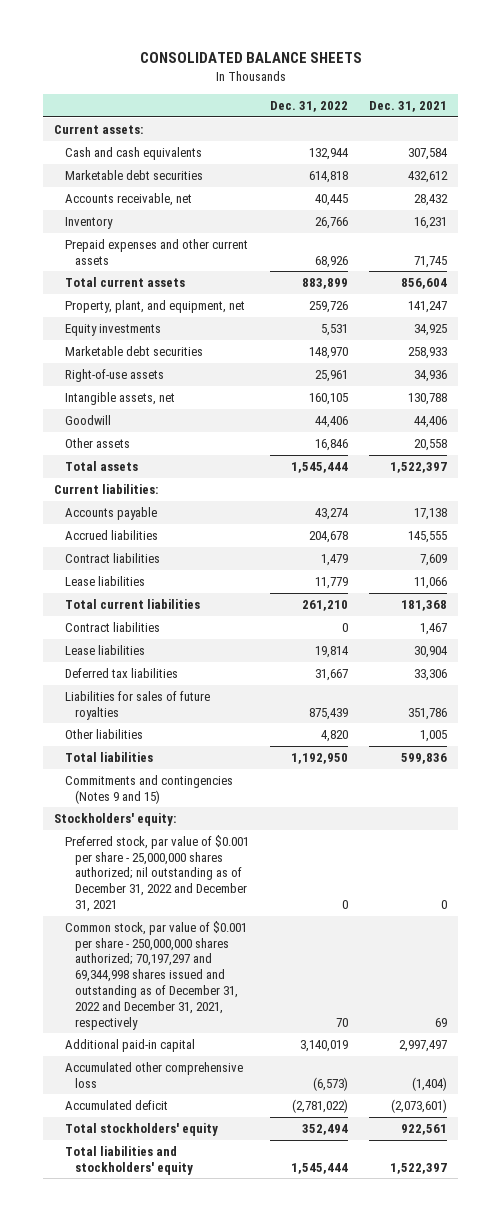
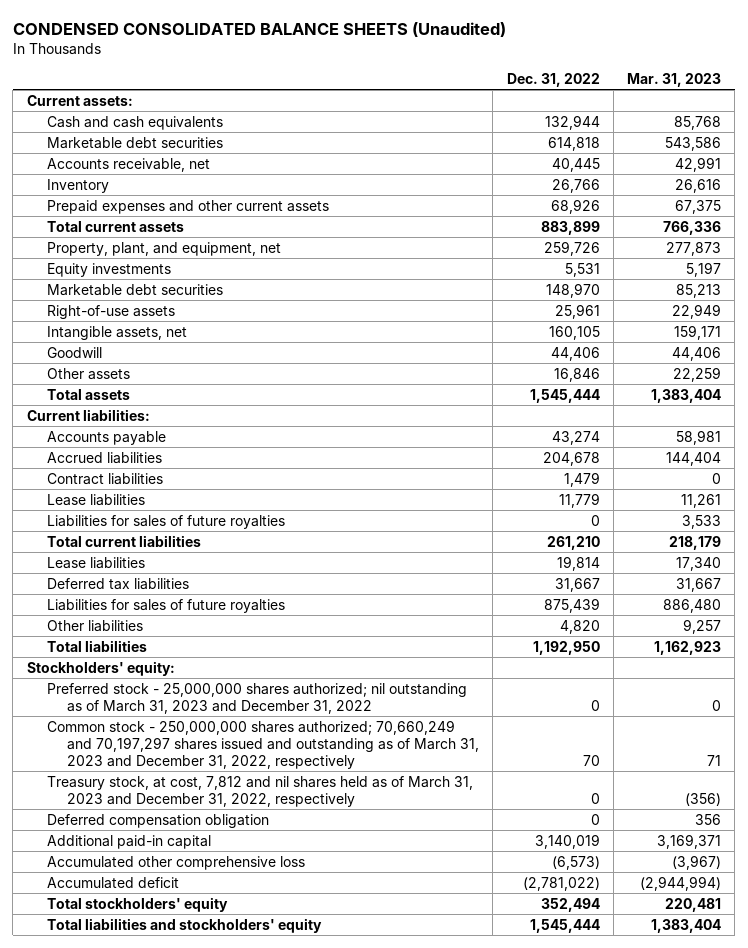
- CONSOLIDATED BALANCE SHEETS
+ CONDENSED CONSOLIDATED BALANCE SHEETS (Unaudited)
- | Dec. 31, 2022 | Dec. 31, 2021
+ | Dec. 31, 2022 | Mar. 31, 2023
+ Liabilities for sales of future royalties | 0 | 3,533
- Contract liabilities | 0 | 1,467
- Commitments and contingencies (Notes 9 and 15)
- Preferred stock, par value of $0.001 per share - 25,000,000 shares authorized; nil outstanding as of December 31, 2022 and December 31, 2021 | 0 | 0
- Common stock, par value of $0.001 per share - 250,000,000 shares authorized; 70,197,297 and 69,344,998 shares issued and outstanding as of December 31, 2022 and December 31, 2021, respectively | 70 | 69
+ Preferred stock - 25,000,000 shares authorized; nil outstanding as of March 31, 2023 and December 31, 2022 | 0 | 0
+ Common stock - 250,000,000 shares authorized; 70,660,249 and 70,197,297 shares issued and outstanding as of March 31, 2023 and December 31, 2022, respectively | 70 | 71
+ Treasury stock, at cost, 7,812 and nil shares held as of March 31, 2023 and December 31, 2022, respectively | 0 | (356)
+ Deferred compensation obligation | 0 | 356

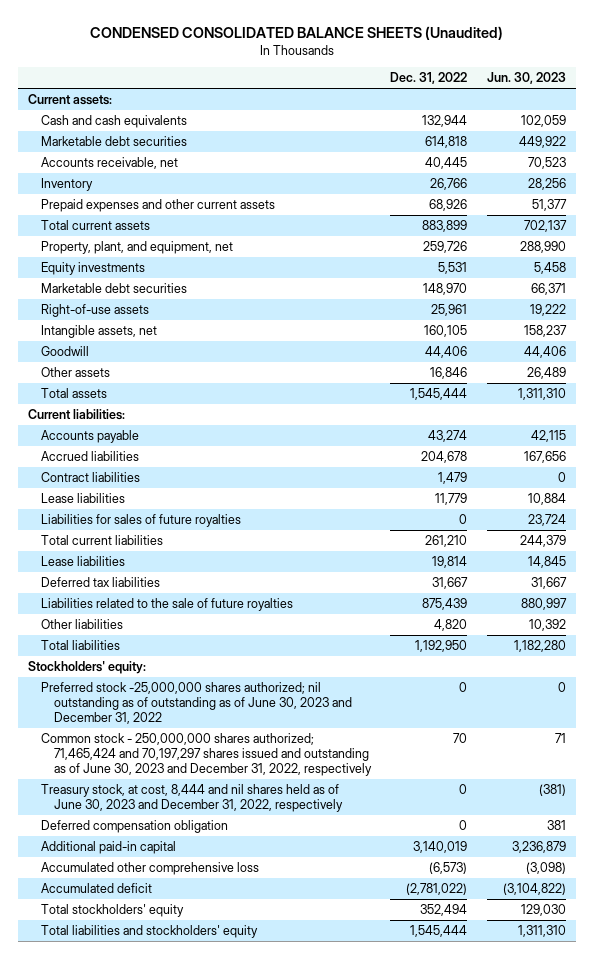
- | Dec. 31, 2022 | Mar. 31, 2023
+ | Dec. 31, 2022 | Jun. 30, 2023
- Liabilities for sales of future royalties | 875,439 | 886,480
+ Liabilities related to the sale of future royalties | 875,439 | 880,997
- Preferred stock - 25,000,000 shares authorized; nil outstanding as of March 31, 2023 and December 31, 2022 | 0 | 0
- Common stock - 250,000,000 shares authorized; 70,660,249 and 70,197,297 shares issued and outstanding as of March 31, 2023 and December 31, 2022, respectively | 70 | 71
- Treasury stock, at cost, 7,812 and nil shares held as of March 31, 2023 and December 31, 2022, respectively | 0 | (356)
+ Preferred stock -25,000,000 shares authorized; nil outstanding as of outstanding as of June 30, 2023 and December 31, 2022 | 0 | 0
+ Common stock - 250,000,000 shares authorized; 71,465,424 and 70,197,297 shares issued and outstanding as of June 30, 2023 and December 31, 2022, respectively | 70 | 71
+ Treasury stock, at cost, 8,444 and nil shares held as of June 30, 2023 and December 31, 2022, respectively | 0 | (381)

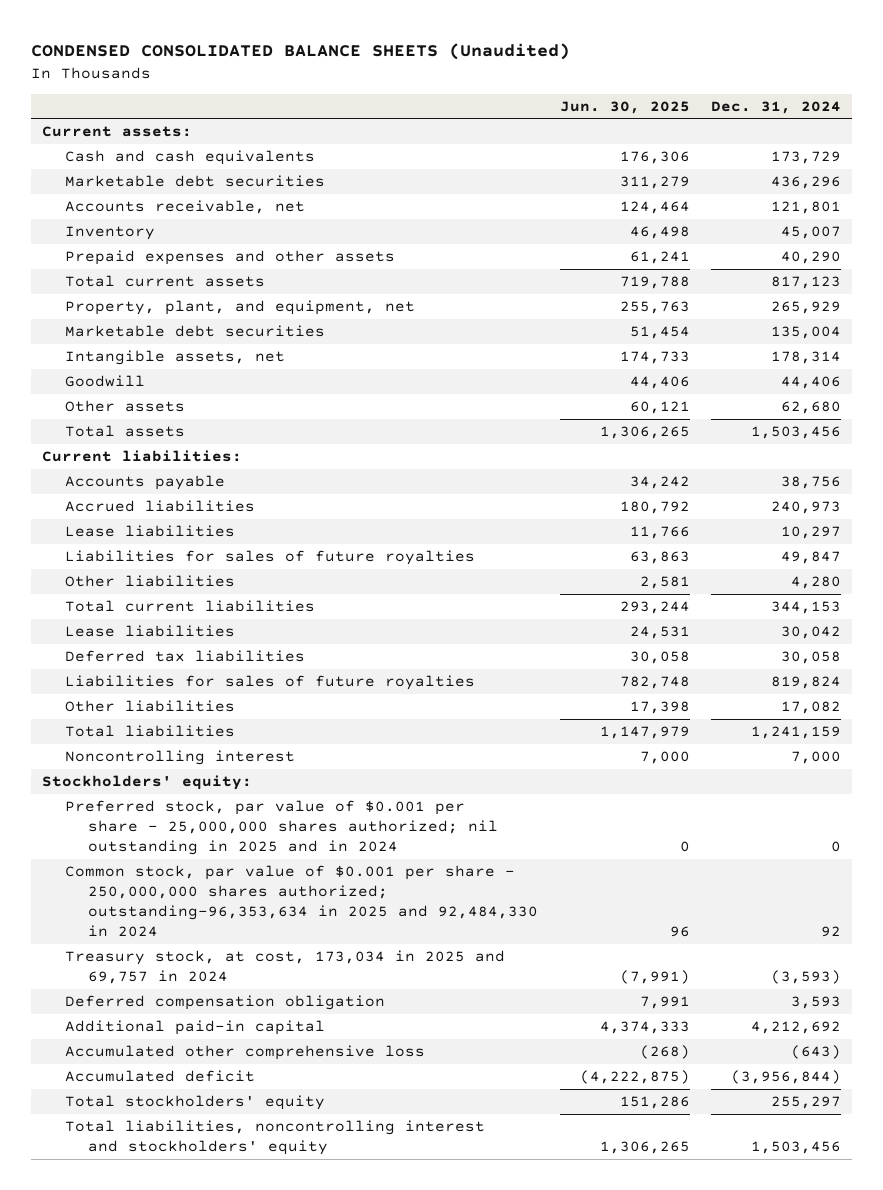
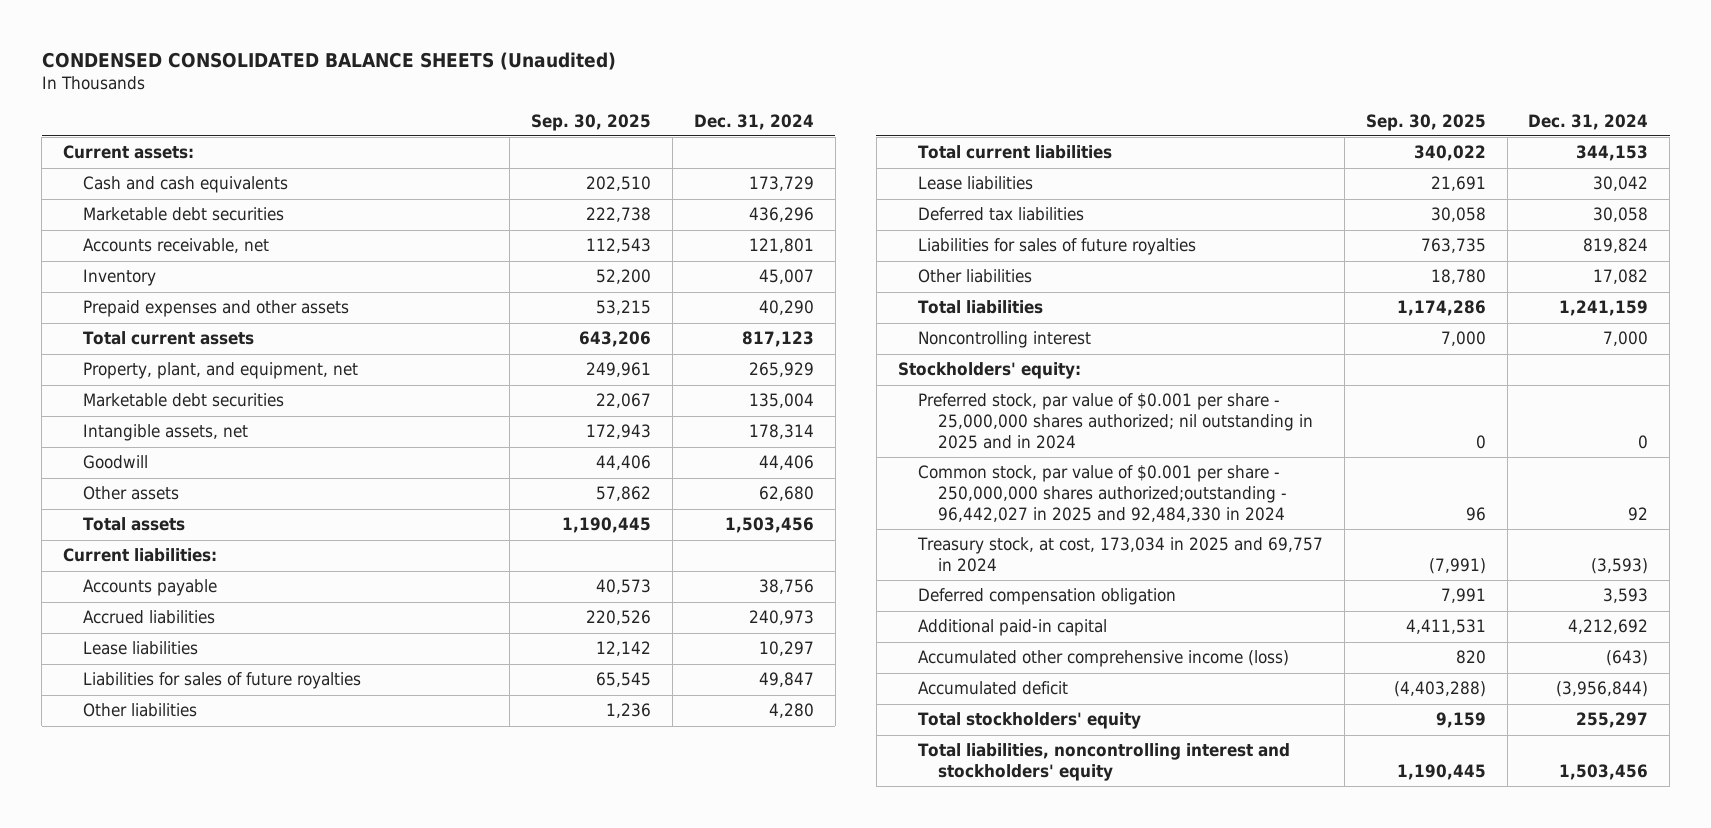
- | Jun. 30, 2025 | Dec. 31, 2024
+ | Sep. 30, 2025 | Dec. 31, 2024
- Common stock, par value of $0.001 per share - 250,000,000 shares authorized; outstanding-96,353,634 in 2025 and 92,484,330 in 2024 | 96 | 92
+ Common stock, par value of $0.001 per share - 250,000,000 shares authorized;outstanding - 96,442,027 in 2025 and 92,484,330 in 2024 | 96 | 92
- Accumulated other comprehensive loss | (268) | (643)
+ Accumulated other comprehensive income (loss) | 820 | (643)

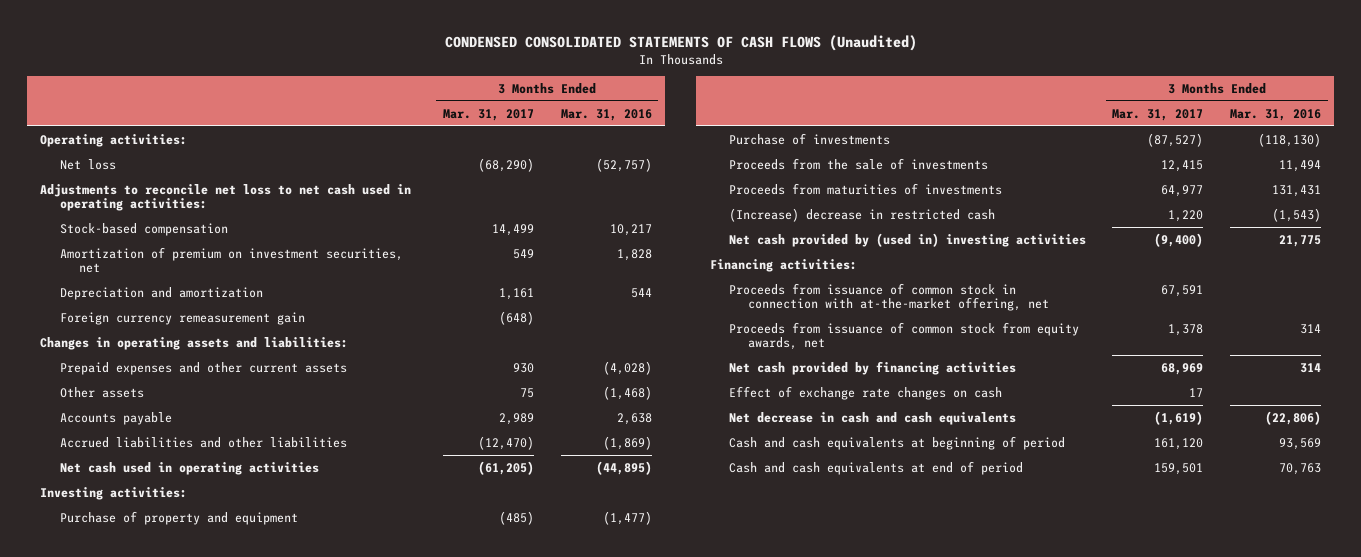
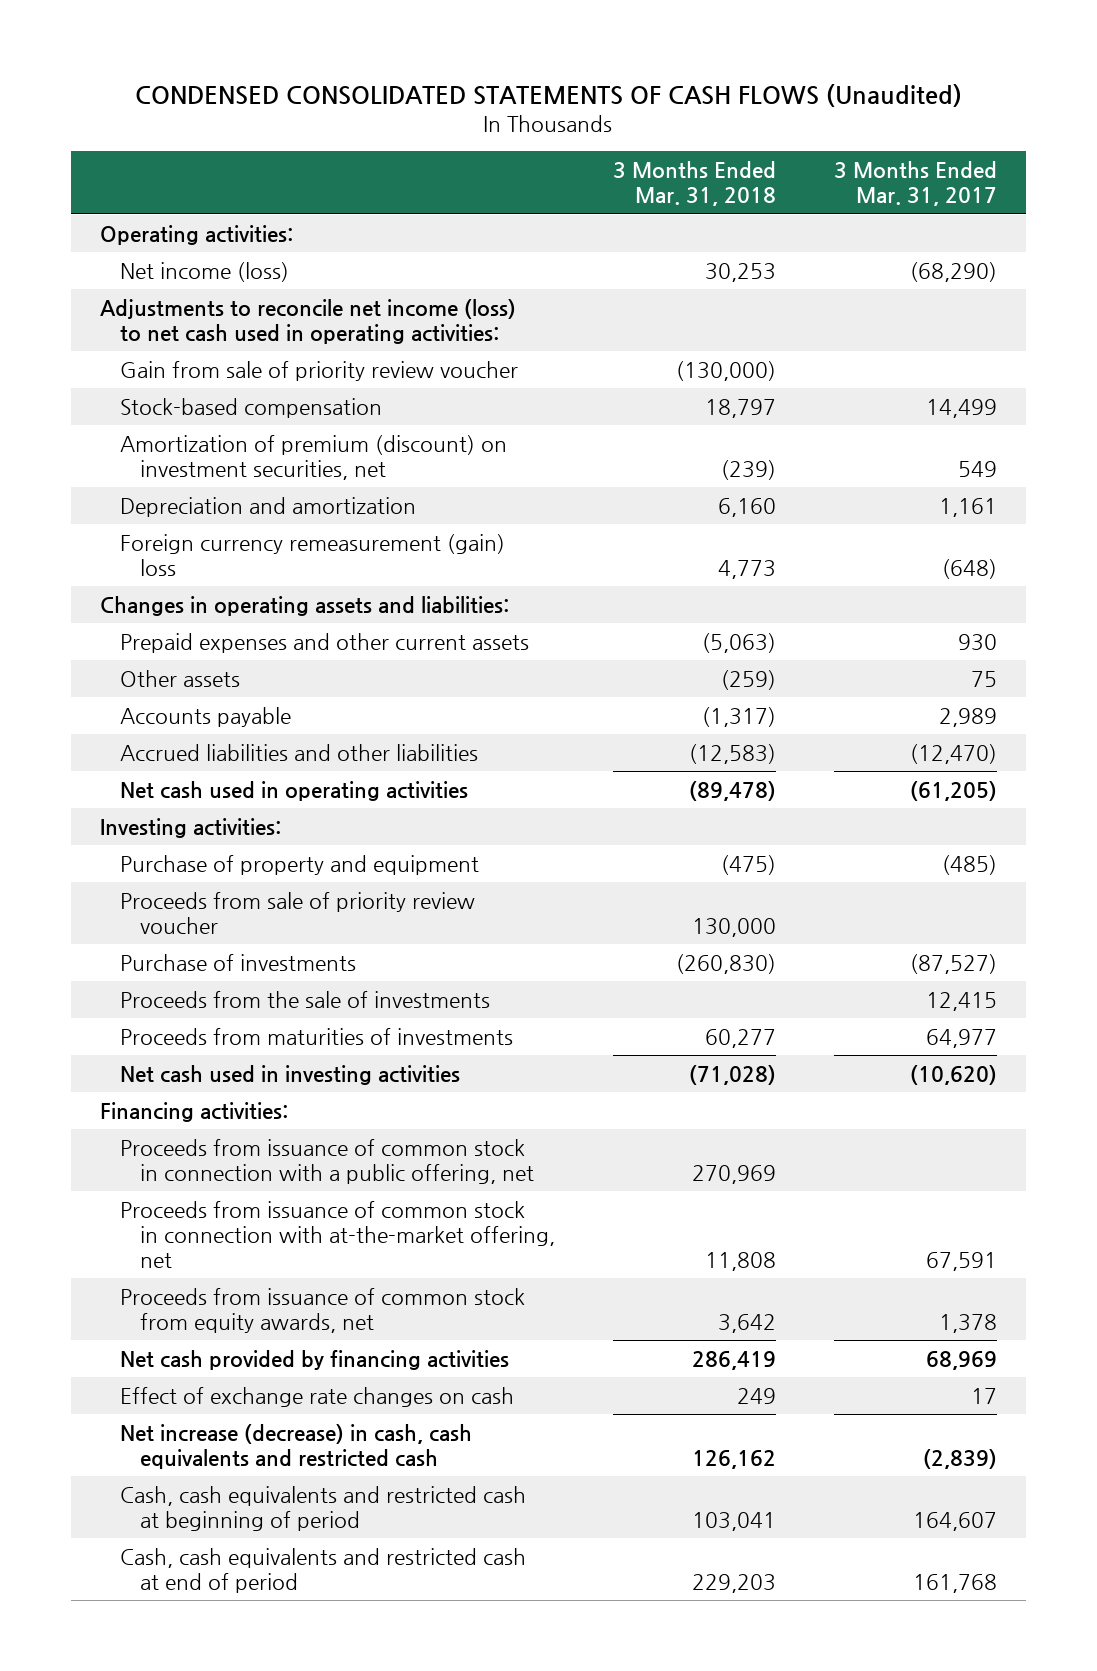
- | 3 Months Ended Mar. 31, 2017 | 3 Months Ended Mar. 31, 2016
+ | 3 Months Ended Mar. 31, 2018 | 3 Months Ended Mar. 31, 2017
- Net loss | (68,290) | (52,757)
- Adjustments to reconcile net loss to net cash used in operating activities:
+ Net income (loss) | 30,253 | (68,290)
+ Adjustments to reconcile net income (loss) to net cash used in operating activities:
+ Gain from sale of priority review voucher | (130,000) |
- Amortization of premium on investment securities, net | 549 | 1,828
+ Amortization of premium (discount) on investment securities, net | (239) | 549
- Foreign currency remeasurement gain | (648) |
+ Foreign currency remeasurement (gain) loss | 4,773 | (648)
+ Proceeds from sale of priority review voucher | 130,000 |
- (Increase) decrease in restricted cash | 1,220 | (1,543)
- Net cash provided by (used in) investing activities | (9,400) | 21,775
+ Net cash used in investing activities | (71,028) | (10,620)
+ Proceeds from issuance of common stock in connection with a public offering, net | 270,969 |
- Net decrease in cash and cash equivalents | (1,619) | (22,806)
- Cash and cash equivalents at beginning of period | 161,120 | 93,569
- Cash and cash equivalents at end of period | 159,501 | 70,763
+ Net increase (decrease) in cash, cash equivalents and restricted cash | 126,162 | (2,839)
+ Cash, cash equivalents and restricted cash at beginning of period | 103,041 | 164,607
+ Cash, cash equivalents and restricted cash at end of period | 229,203 | 161,768

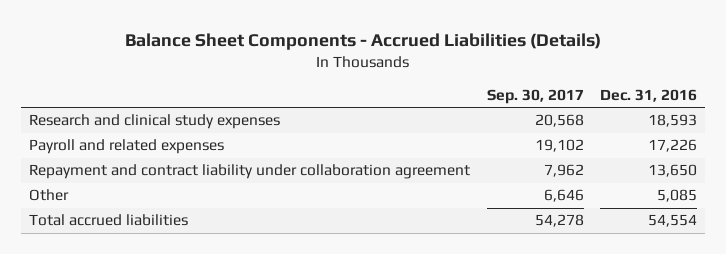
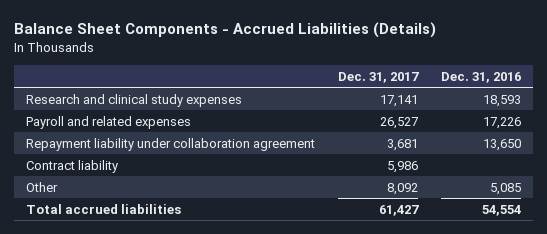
- | Sep. 30, 2017 | Dec. 31, 2016
+ | Dec. 31, 2017 | Dec. 31, 2016
- Repayment and contract liability under collaboration agreement | 7,962 | 13,650
+ Repayment liability under collaboration agreement | 3,681 | 13,650
+ Contract liability | 5,986 |

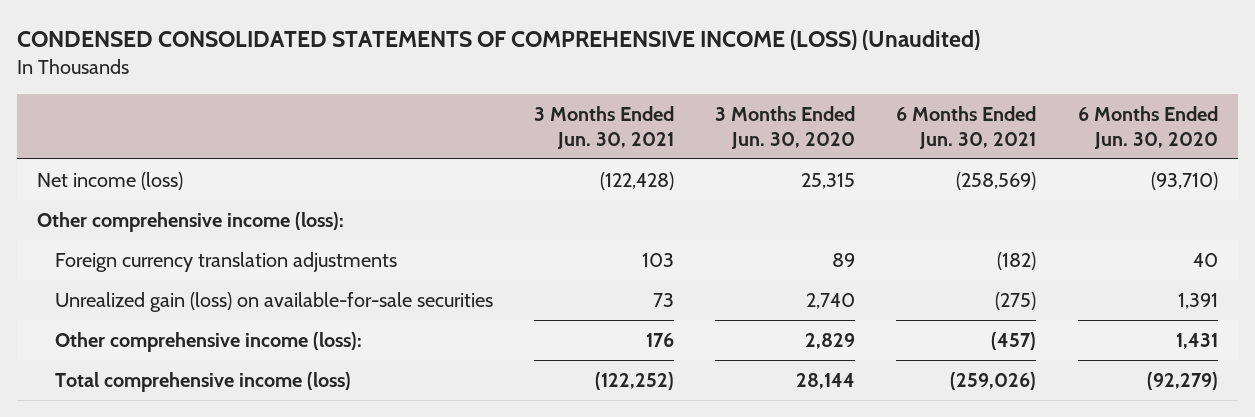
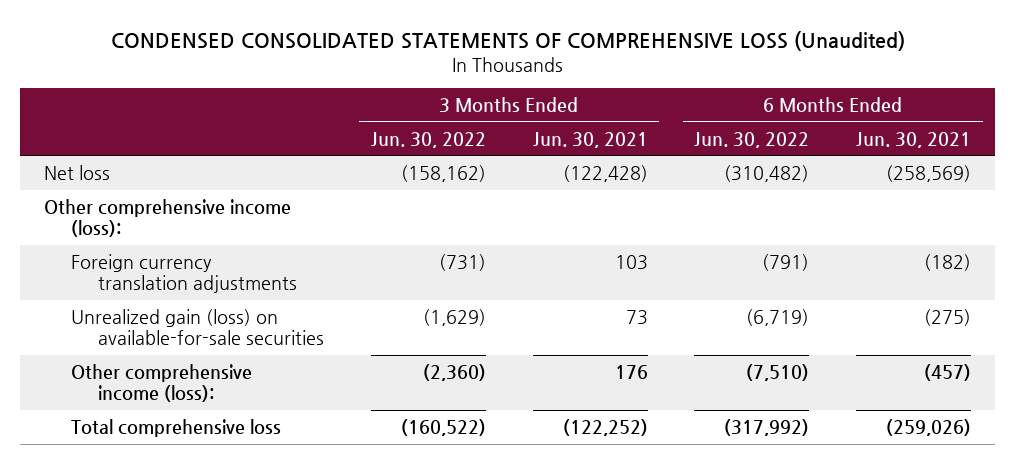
- CONDENSED CONSOLIDATED STATEMENTS OF COMPREHENSIVE INCOME (LOSS) (Unaudited)
+ CONDENSED CONSOLIDATED STATEMENTS OF COMPREHENSIVE LOSS (Unaudited)
- | 3 Months Ended Jun. 30, 2021 | 3 Months Ended Jun. 30, 2020 | 6 Months Ended Jun. 30, 2021 | 6 Months Ended Jun. 30, 2020
+ | 3 Months Ended Jun. 30, 2022 | 3 Months Ended Jun. 30, 2021 | 6 Months Ended Jun. 30, 2022 | 6 Months Ended Jun. 30, 2021
- Net income (loss) | (122,428) | 25,315 | (258,569) | (93,710)
+ Net loss | (158,162) | (122,428) | (310,482) | (258,569)
- Total comprehensive income (loss) | (122,252) | 28,144 | (259,026) | (92,279)
+ Total comprehensive loss | (160,522) | (122,252) | (317,992) | (259,026)

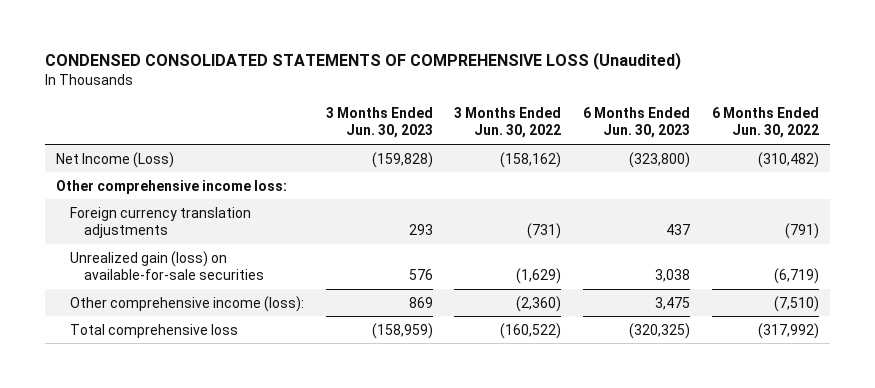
- | 3 Months Ended Jun. 30, 2022 | 3 Months Ended Jun. 30, 2021 | 6 Months Ended Jun. 30, 2022 | 6 Months Ended Jun. 30, 2021
+ | 3 Months Ended Jun. 30, 2023 | 3 Months Ended Jun. 30, 2022 | 6 Months Ended Jun. 30, 2023 | 6 Months Ended Jun. 30, 2022
- Net loss | (158,162) | (122,428) | (310,482) | (258,569)
- Other comprehensive income (loss):
+ Net Income (Loss) | (159,828) | (158,162) | (323,800) | (310,482)
+ Other comprehensive income loss:

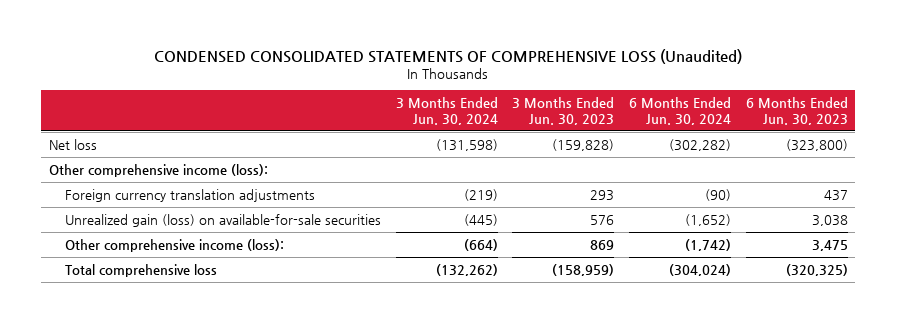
- | 3 Months Ended Jun. 30, 2023 | 3 Months Ended Jun. 30, 2022 | 6 Months Ended Jun. 30, 2023 | 6 Months Ended Jun. 30, 2022
+ | 3 Months Ended Jun. 30, 2024 | 3 Months Ended Jun. 30, 2023 | 6 Months Ended Jun. 30, 2024 | 6 Months Ended Jun. 30, 2023
- Net Income (Loss) | (159,828) | (158,162) | (323,800) | (310,482)
- Other comprehensive income loss:
+ Net loss | (131,598) | (159,828) | (302,282) | (323,800)
+ Other comprehensive income (loss):

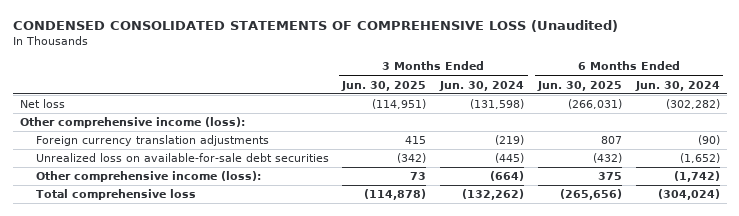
- | 3 Months Ended Jun. 30, 2024 | 3 Months Ended Jun. 30, 2023 | 6 Months Ended Jun. 30, 2024 | 6 Months Ended Jun. 30, 2023
+ | 3 Months Ended Jun. 30, 2025 | 3 Months Ended Jun. 30, 2024 | 6 Months Ended Jun. 30, 2025 | 6 Months Ended Jun. 30, 2024
- Unrealized gain (loss) on available-for-sale securities | (445) | 576 | (1,652) | 3,038
+ Unrealized loss on available-for-sale debt securities | (342) | (445) | (432) | (1,652)

